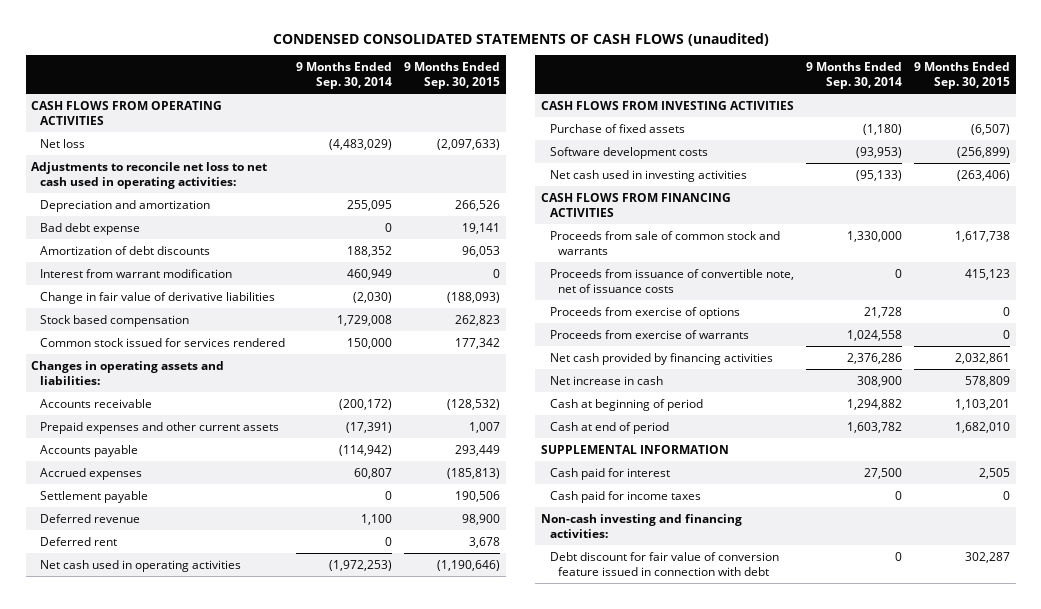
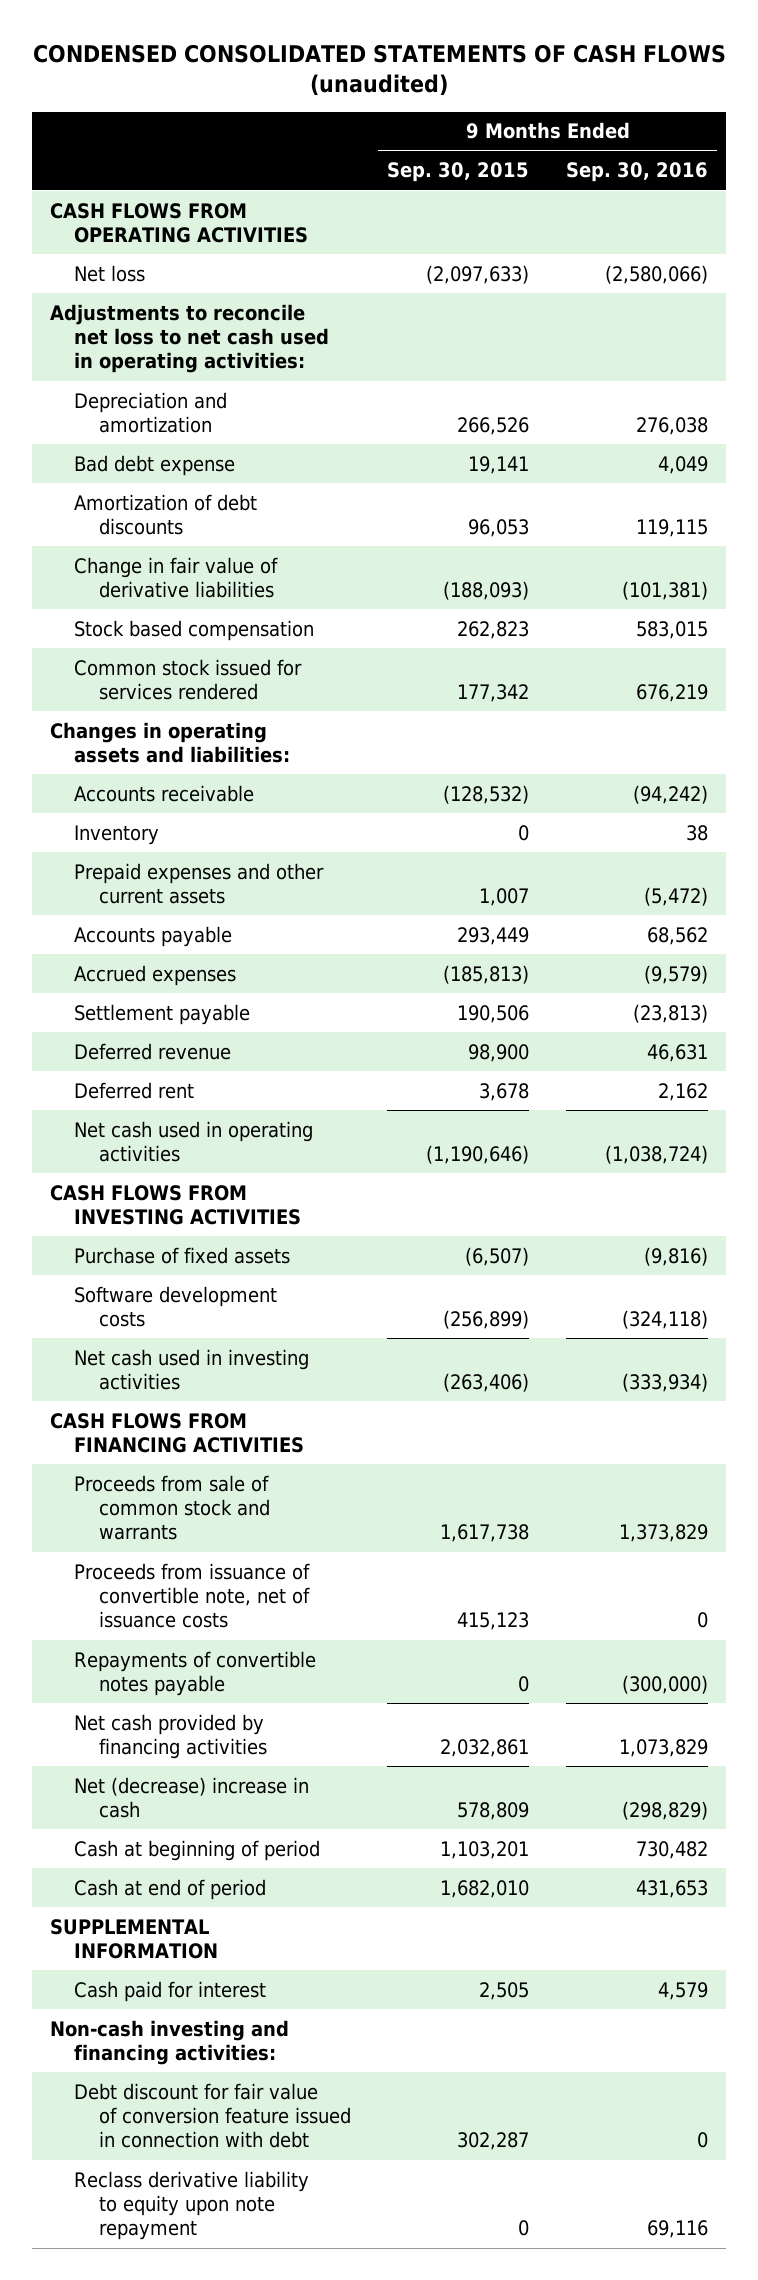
- | 9 Months Ended Sep. 30, 2014 | 9 Months Ended Sep. 30, 2015
+ | 9 Months Ended Sep. 30, 2015 | 9 Months Ended Sep. 30, 2016
- Interest from warrant modification | 460,949 | 0
+ Inventory | 0 | 38
- Proceeds from exercise of options | 21,728 | 0
- Proceeds from exercise of warrants | 1,024,558 | 0
+ Repayments of convertible notes payable | 0 | (300,000)
- Net increase in cash | 308,900 | 578,809
+ Net (decrease) increase in cash | 578,809 | (298,829)
- Cash paid for income taxes | 0 | 0
+ Reclass derivative liability to equity upon note repayment | 0 | 69,116

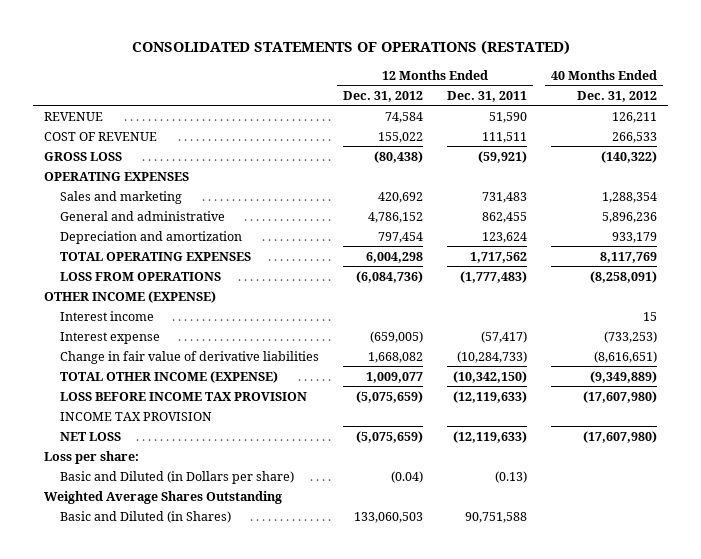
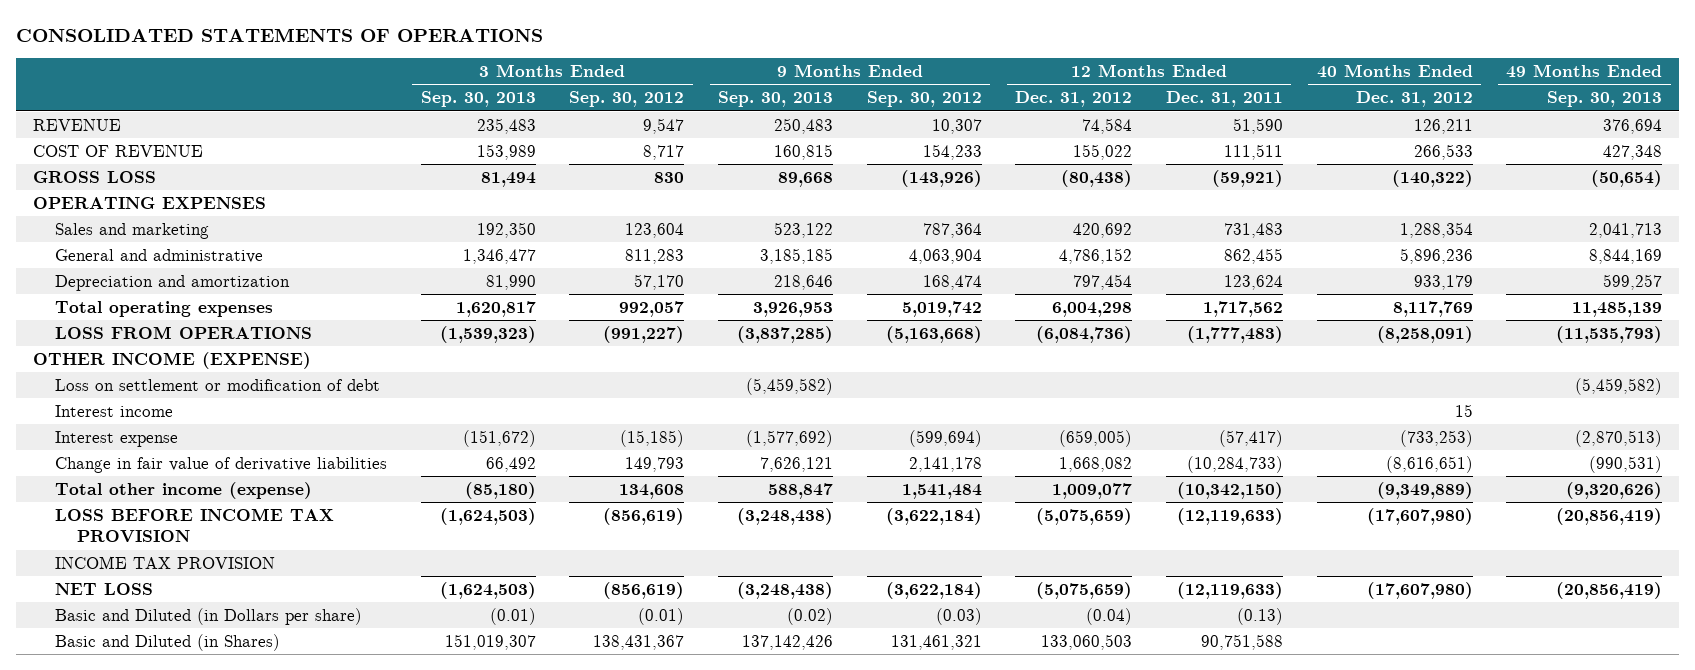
- CONSOLIDATED STATEMENTS OF OPERATIONS (RESTATED)
+ CONSOLIDATED STATEMENTS OF OPERATIONS
- | 12 Months Ended Dec. 31, 2012 | 12 Months Ended Dec. 31, 2011 | 40 Months Ended Dec. 31, 2012
+ | 3 Months Ended Sep. 30, 2013 | 3 Months Ended Sep. 30, 2012 | 9 Months Ended Sep. 30, 2013 | 9 Months Ended Sep. 30, 2012 | 12 Months Ended Dec. 31, 2012 | 12 Months Ended Dec. 31, 2011 | 40 Months Ended Dec. 31, 2012 | 49 Months Ended Sep. 30, 2013
- TOTAL OPERATING EXPENSES | 6,004,298 | 1,717,562 | 8,117,769
+ Total operating expenses | 1,620,817 | 992,057 | 3,926,953 | 5,019,742 | 6,004,298 | 1,717,562 | 8,117,769 | 11,485,139
+ Loss on settlement or modification of debt | | | (5,459,582) | | | | | (5,459,582)
- TOTAL OTHER INCOME (EXPENSE) | 1,009,077 | (10,342,150) | (9,349,889)
+ Total other income (expense) | (85,180) | 134,608 | 588,847 | 1,541,484 | 1,009,077 | (10,342,150) | (9,349,889) | (9,320,626)
- Loss per share:
- Weighted Average Shares Outstanding

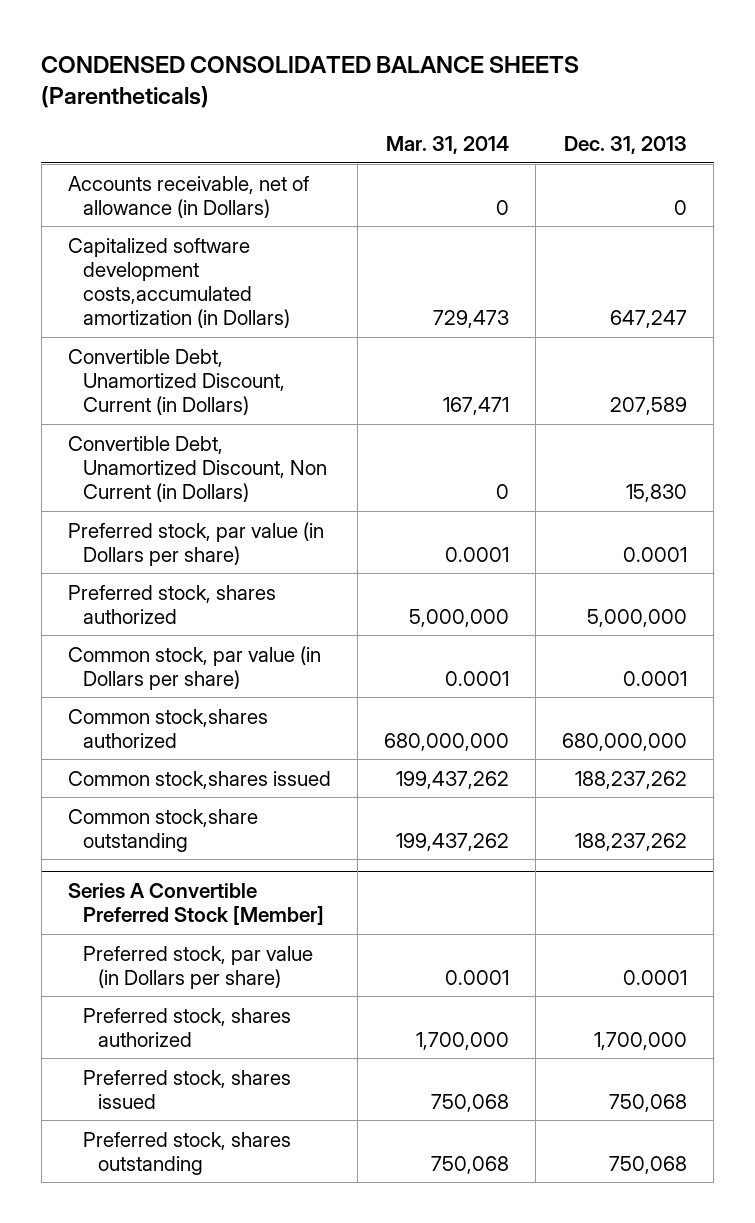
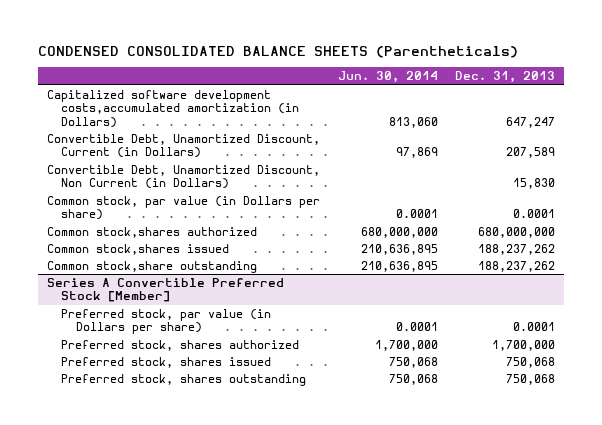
- | Mar. 31, 2014 | Dec. 31, 2013
+ | Jun. 30, 2014 | Dec. 31, 2013
- Accounts receivable, net of allowance (in Dollars) | 0 | 0
- Preferred stock, par value (in Dollars per share) | 0.0001 | 0.0001
- Preferred stock, shares authorized | 5,000,000 | 5,000,000

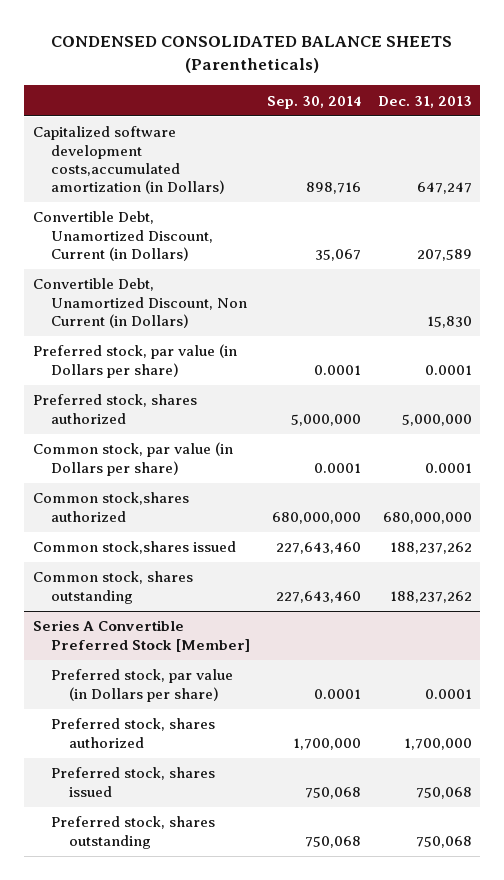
- | Jun. 30, 2014 | Dec. 31, 2013
+ | Sep. 30, 2014 | Dec. 31, 2013
+ Preferred stock, par value (in Dollars per share) | 0.0001 | 0.0001
+ Preferred stock, shares authorized | 5,000,000 | 5,000,000
- Common stock,share outstanding | 210,636,895 | 188,237,262
+ Common stock, shares outstanding | 227,643,460 | 188,237,262

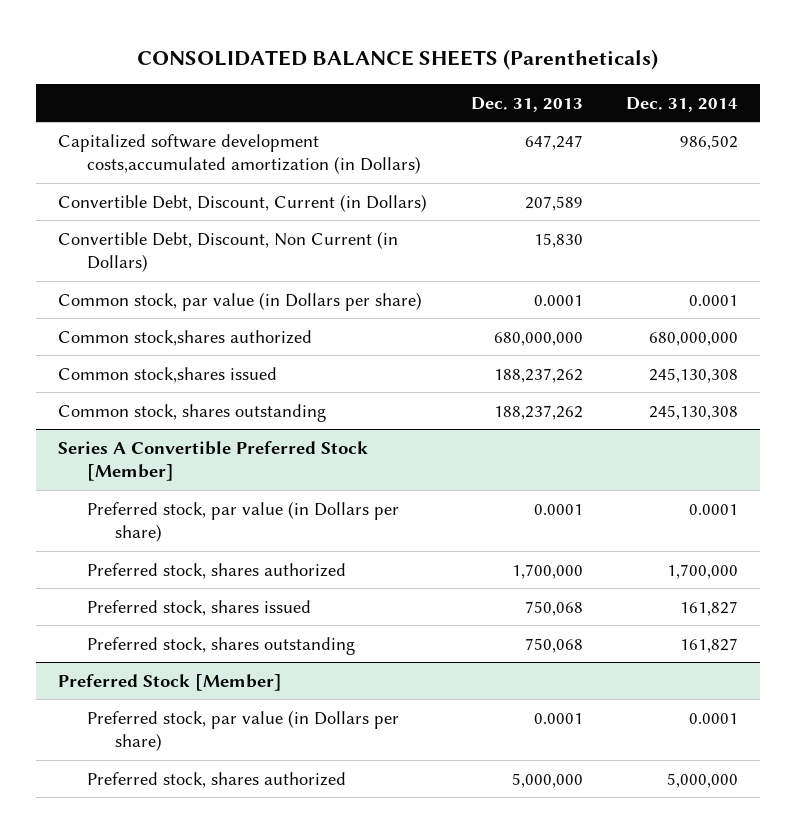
- CONDENSED CONSOLIDATED BALANCE SHEETS (Parentheticals)
+ CONSOLIDATED BALANCE SHEETS (Parentheticals)
- | Sep. 30, 2014 | Dec. 31, 2013
+ | Dec. 31, 2013 | Dec. 31, 2014
- Convertible Debt, Unamortized Discount, Current (in Dollars) | 35,067 | 207,589
- Convertible Debt, Unamortized Discount, Non Current (in Dollars) | | 15,830
- Preferred stock, par value (in Dollars per share) | 0.0001 | 0.0001
- Preferred stock, shares authorized | 5,000,000 | 5,000,000
+ Convertible Debt, Discount, Current (in Dollars) | 207,589 |
+ Convertible Debt, Discount, Non Current (in Dollars) | 15,830 |
+ Preferred Stock [Member]
+ Preferred stock, par value (in Dollars per share) | 0.0001 | 0.0001
+ Preferred stock, shares authorized | 5,000,000 | 5,000,000

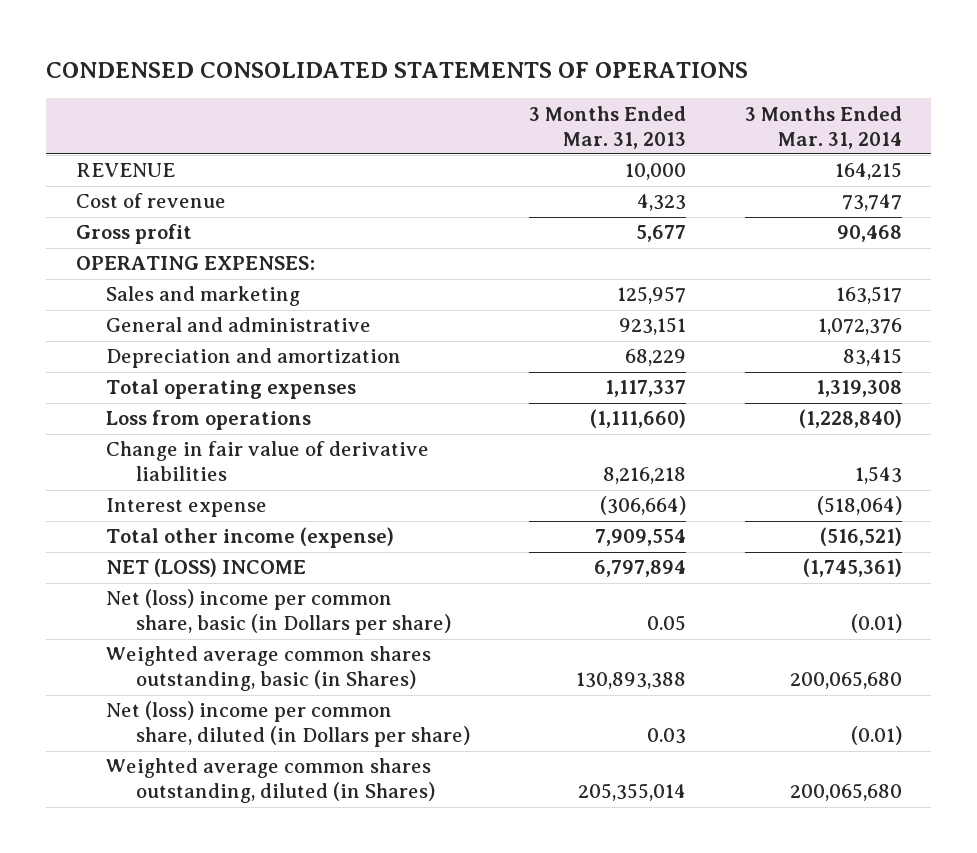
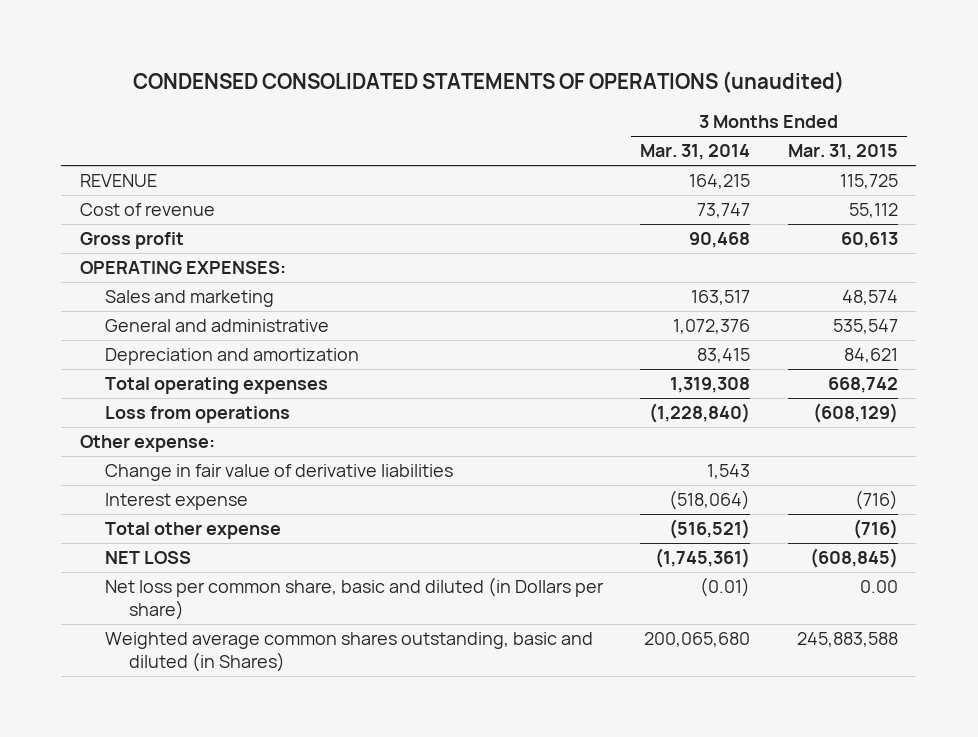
- CONDENSED CONSOLIDATED STATEMENTS OF OPERATIONS
+ CONDENSED CONSOLIDATED STATEMENTS OF OPERATIONS (unaudited)
- | 3 Months Ended Mar. 31, 2013 | 3 Months Ended Mar. 31, 2014
+ | 3 Months Ended Mar. 31, 2014 | 3 Months Ended Mar. 31, 2015
+ Other expense:
- Total other income (expense) | 7,909,554 | (516,521)
- NET (LOSS) INCOME | 6,797,894 | (1,745,361)
- Net (loss) income per common share, basic (in Dollars per share) | 0.05 | (0.01)
- Weighted average common shares outstanding, basic (in Shares) | 130,893,388 | 200,065,680
- Net (loss) income per common share, diluted (in Dollars per share) | 0.03 | (0.01)
- Weighted average common shares outstanding, diluted (in Shares) | 205,355,014 | 200,065,680
+ Total other expense | (516,521) | (716)
+ NET LOSS | (1,745,361) | (608,845)
+ Net loss per common share, basic and diluted (in Dollars per share) | (0.01) | 0.00
+ Weighted average common shares outstanding, basic and diluted (in Shares) | 200,065,680 | 245,883,588

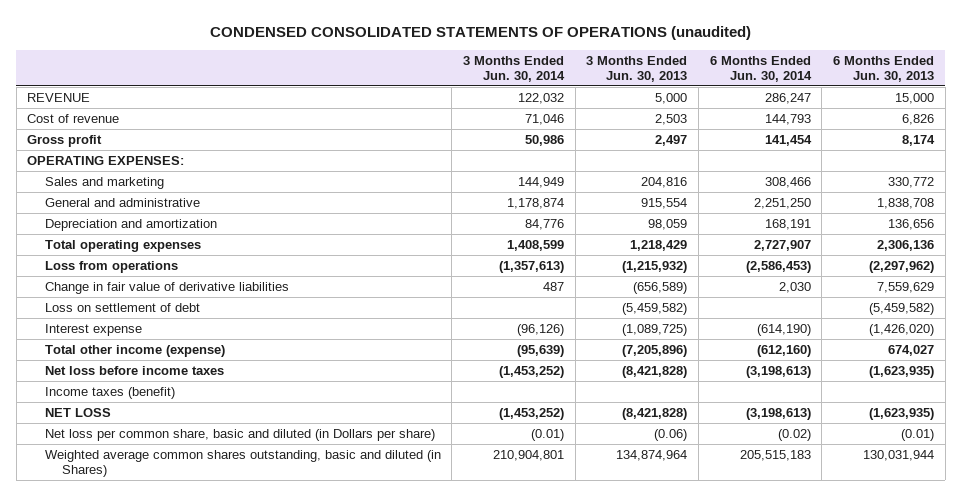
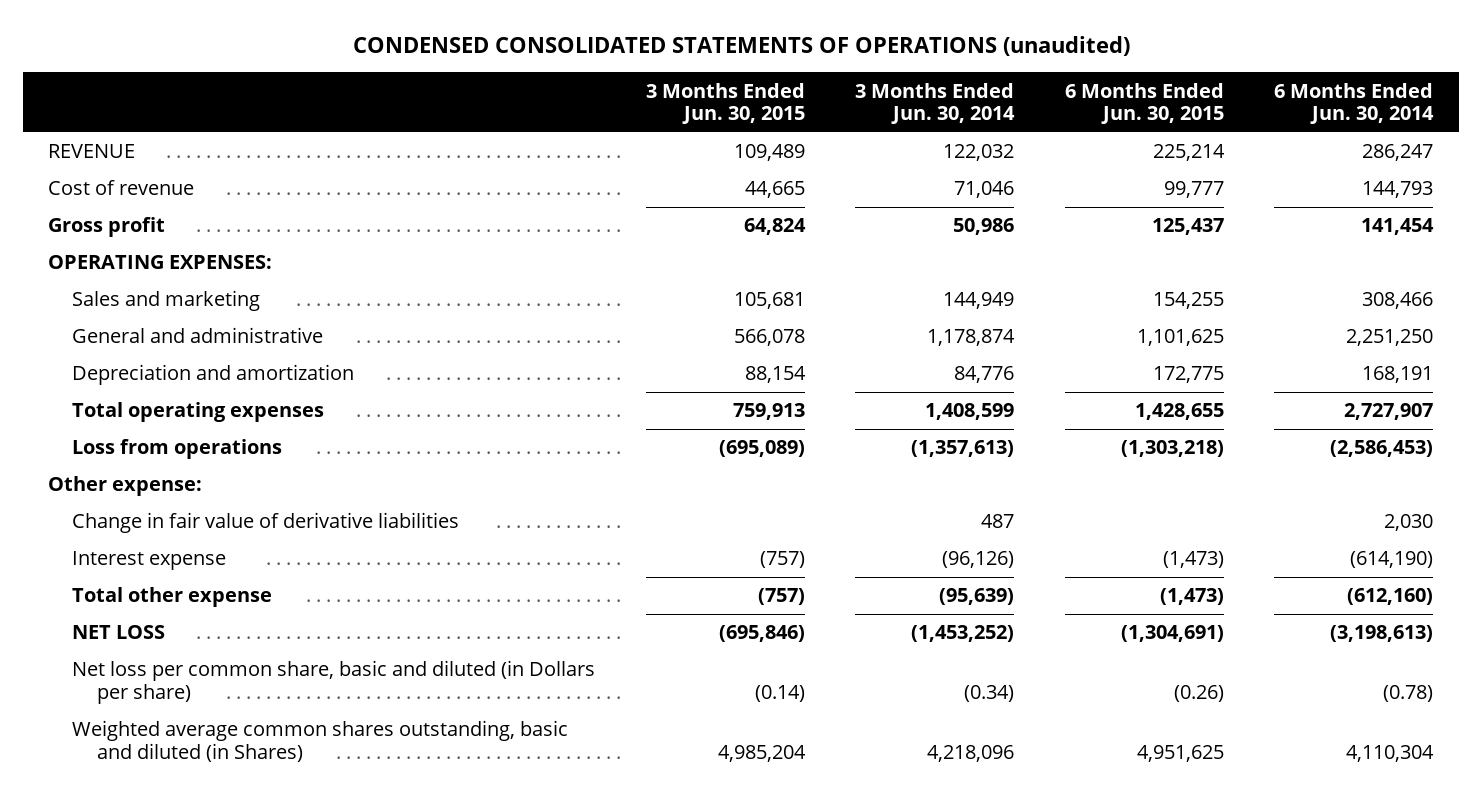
- | 3 Months Ended Jun. 30, 2014 | 3 Months Ended Jun. 30, 2013 | 6 Months Ended Jun. 30, 2014 | 6 Months Ended Jun. 30, 2013
+ | 3 Months Ended Jun. 30, 2015 | 3 Months Ended Jun. 30, 2014 | 6 Months Ended Jun. 30, 2015 | 6 Months Ended Jun. 30, 2014
+ Other expense:
- Loss on settlement of debt | | (5,459,582) | | (5,459,582)
- Total other income (expense) | (95,639) | (7,205,896) | (612,160) | 674,027
- Net loss before income taxes | (1,453,252) | (8,421,828) | (3,198,613) | (1,623,935)
- Income taxes (benefit)
+ Total other expense | (757) | (95,639) | (1,473) | (612,160)
- Net loss per common share, basic and diluted (in Dollars per share) | (0.01) | (0.06) | (0.02) | (0.01)
- Weighted average common shares outstanding, basic and diluted (in Shares) | 210,904,801 | 134,874,964 | 205,515,183 | 130,031,944
+ Net loss per common share, basic and diluted (in Dollars per share) | (0.14) | (0.34) | (0.26) | (0.78)
+ Weighted average common shares outstanding, basic and diluted (in Shares) | 4,985,204 | 4,218,096 | 4,951,625 | 4,110,304

